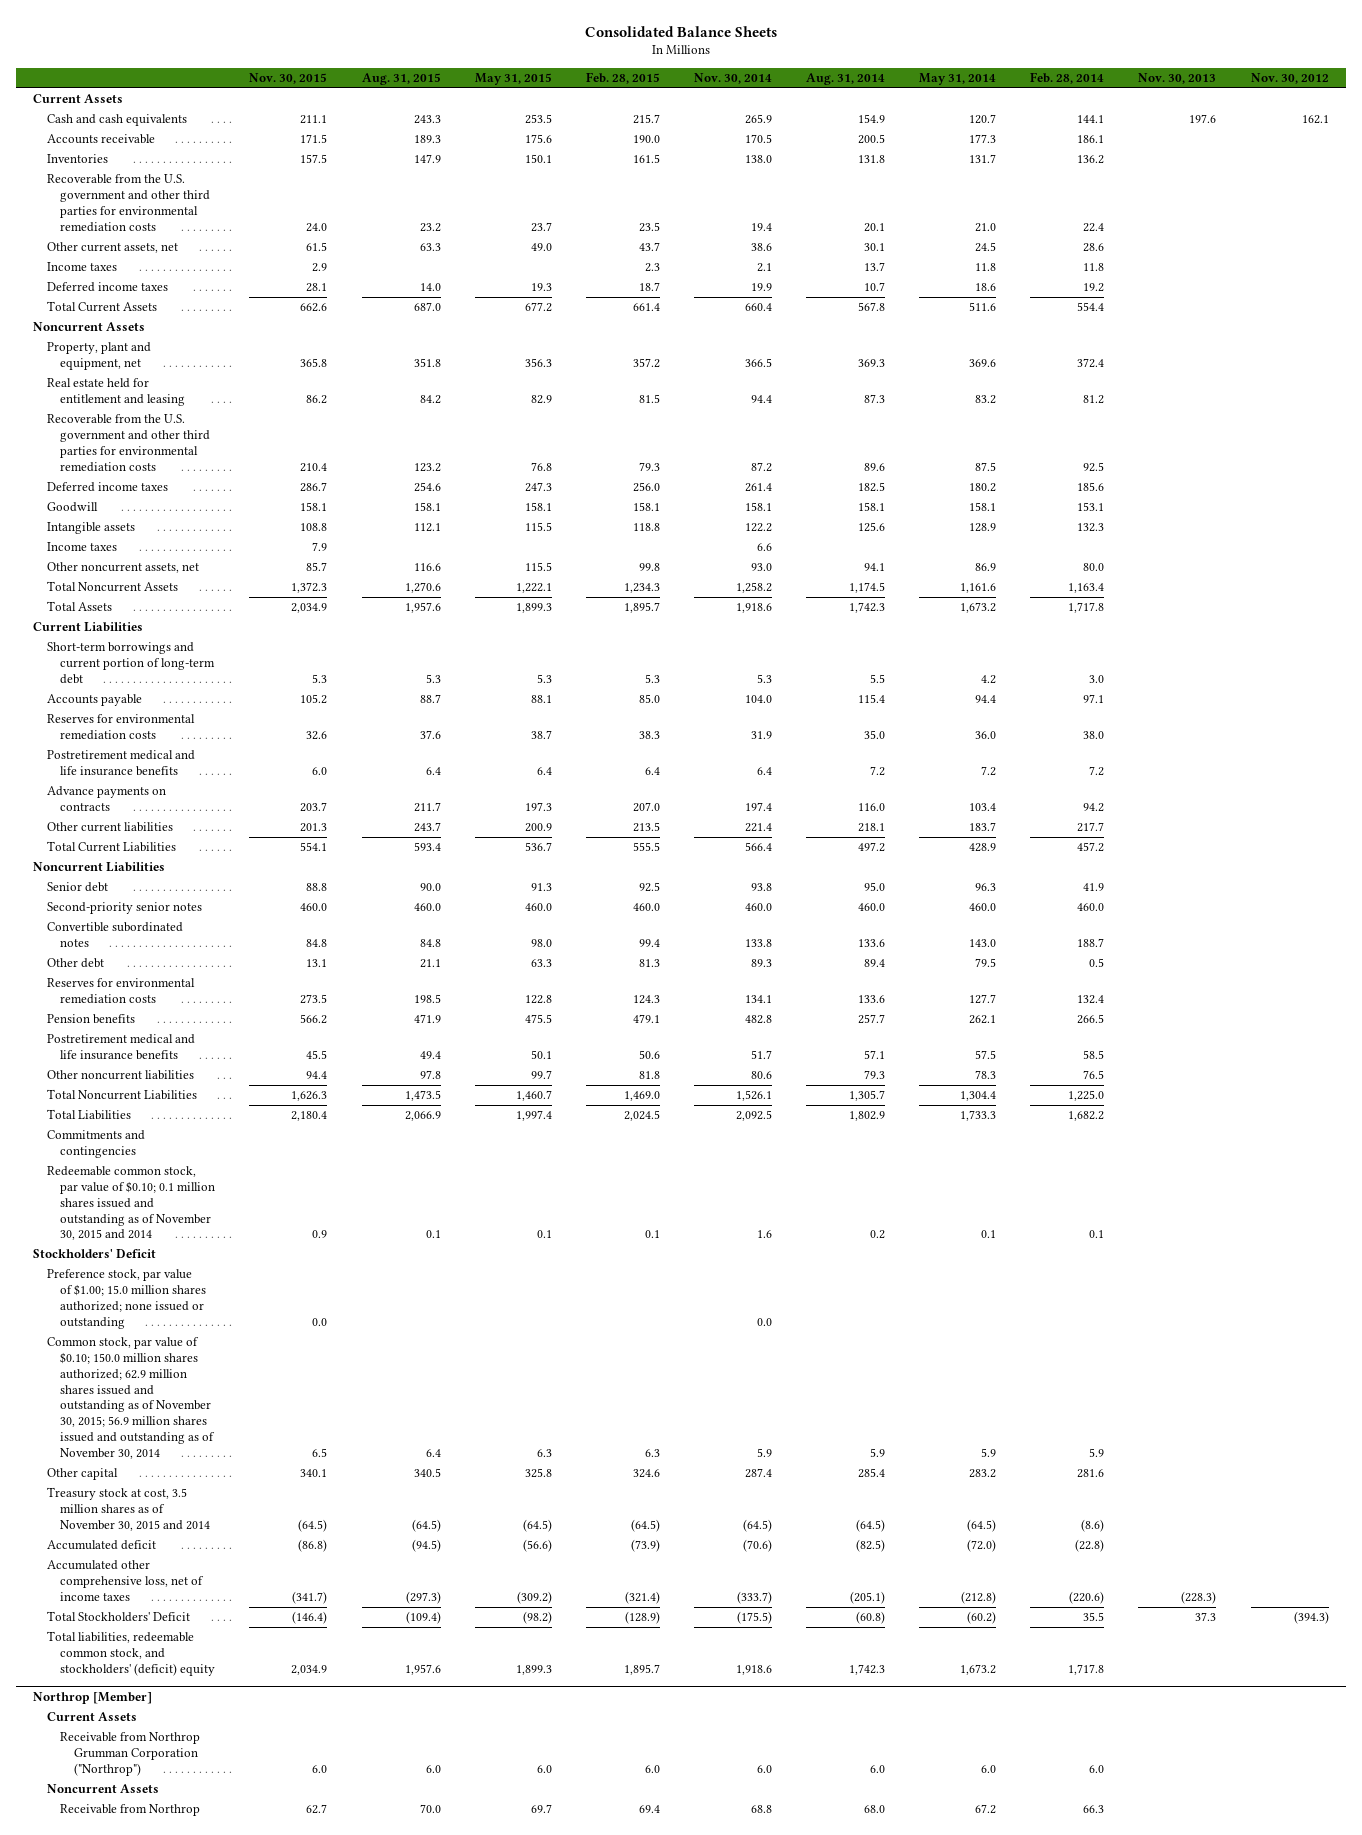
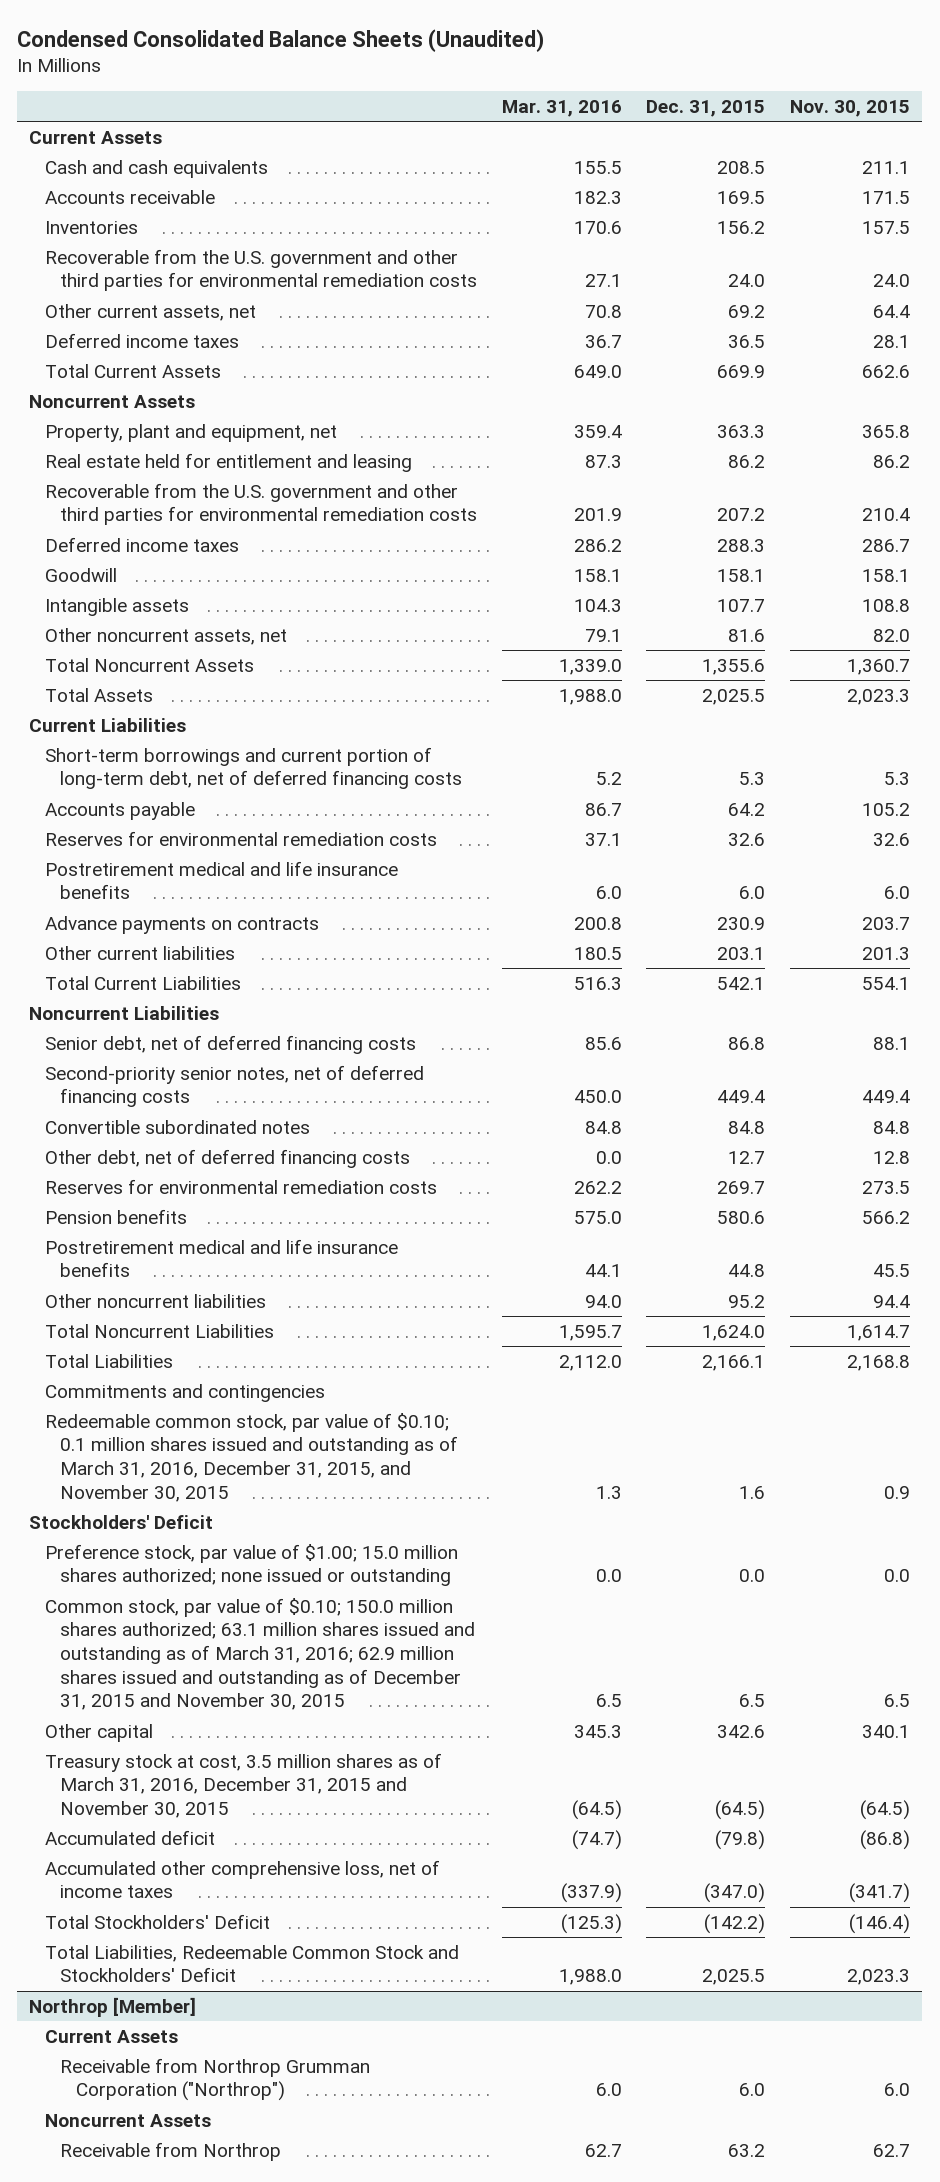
- Consolidated Balance Sheets
+ Condensed Consolidated Balance Sheets (Unaudited)
- | Nov. 30, 2015 | Aug. 31, 2015 | May 31, 2015 | Feb. 28, 2015 | Nov. 30, 2014 | Aug. 31, 2014 | May 31, 2014 | Feb. 28, 2014 | Nov. 30, 2013 | Nov. 30, 2012
+ | Mar. 31, 2016 | Dec. 31, 2015 | Nov. 30, 2015
- Other current assets, net | 61.5 | 63.3 | 49.0 | 43.7 | 38.6 | 30.1 | 24.5 | 28.6 | |
- Income taxes | 2.9 | | | 2.3 | 2.1 | 13.7 | 11.8 | 11.8 | |
+ Other current assets, net | 70.8 | 69.2 | 64.4
- Income taxes | 7.9 | | | | 6.6 | | | | |
- Other noncurrent assets, net | 85.7 | 116.6 | 115.5 | 99.8 | 93.0 | 94.1 | 86.9 | 80.0 | |
- Total Noncurrent Assets | 1,372.3 | 1,270.6 | 1,222.1 | 1,234.3 | 1,258.2 | 1,174.5 | 1,161.6 | 1,163.4 | |
- Total Assets | 2,034.9 | 1,957.6 | 1,899.3 | 1,895.7 | 1,918.6 | 1,742.3 | 1,673.2 | 1,717.8 | |
+ Other noncurrent assets, net | 79.1 | 81.6 | 82.0
+ Total Noncurrent Assets | 1,339.0 | 1,355.6 | 1,360.7
+ Total Assets | 1,988.0 | 2,025.5 | 2,023.3
- Short-term borrowings and current portion of long-term debt | 5.3 | 5.3 | 5.3 | 5.3 | 5.3 | 5.5 | 4.2 | 3.0 | |
+ Short-term borrowings and current portion of long-term debt, net of deferred financing costs | 5.2 | 5.3 | 5.3
- Senior debt | 88.8 | 90.0 | 91.3 | 92.5 | 93.8 | 95.0 | 96.3 | 41.9 | |
- Second-priority senior notes | 460.0 | 460.0 | 460.0 | 460.0 | 460.0 | 460.0 | 460.0 | 460.0 | |
+ Senior debt, net of deferred financing costs | 85.6 | 86.8 | 88.1
+ Second-priority senior notes, net of deferred financing costs | 450.0 | 449.4 | 449.4
- Other debt | 13.1 | 21.1 | 63.3 | 81.3 | 89.3 | 89.4 | 79.5 | 0.5 | |
+ Other debt, net of deferred financing costs | 0.0 | 12.7 | 12.8
- Total Noncurrent Liabilities | 1,626.3 | 1,473.5 | 1,460.7 | 1,469.0 | 1,526.1 | 1,305.7 | 1,304.4 | 1,225.0 | |
- Total Liabilities | 2,180.4 | 2,066.9 | 1,997.4 | 2,024.5 | 2,092.5 | 1,802.9 | 1,733.3 | 1,682.2 | |
+ Total Noncurrent Liabilities | 1,595.7 | 1,624.0 | 1,614.7
+ Total Liabilities | 2,112.0 | 2,166.1 | 2,168.8
- Redeemable common stock, par value of $0.10; 0.1 million shares issued and outstanding as of November 30, 2015 and 2014 | 0.9 | 0.1 | 0.1 | 0.1 | 1.6 | 0.2 | 0.1 | 0.1 | |
+ Redeemable common stock, par value of $0.10; 0.1 million shares issued and outstanding as of March 31, 2016, December 31, 2015, and November 30, 2015 | 1.3 | 1.6 | 0.9
- Common stock, par value of $0.10; 150.0 million shares authorized; 62.9 million shares issued and outstanding as of November 30, 2015; 56.9 million shares issued and outstanding as of November 30, 2014 | 6.5 | 6.4 | 6.3 | 6.3 | 5.9 | 5.9 | 5.9 | 5.9 | |
+ Common stock, par value of $0.10; 150.0 million shares authorized; 63.1 million shares issued and outstanding as of March 31, 2016; 62.9 million shares issued and outstanding as of December 31, 2015 and November 30, 2015 | 6.5 | 6.5 | 6.5
- Treasury stock at cost, 3.5 million shares as of November 30, 2015 and 2014 | (64.5) | (64.5) | (64.5) | (64.5) | (64.5) | (64.5) | (64.5) | (8.6) | |
+ Treasury stock at cost, 3.5 million shares as of March 31, 2016, December 31, 2015 and November 30, 2015 | (64.5) | (64.5) | (64.5)
- Total liabilities, redeemable common stock, and stockholders' (deficit) equity | 2,034.9 | 1,957.6 | 1,899.3 | 1,895.7 | 1,918.6 | 1,742.3 | 1,673.2 | 1,717.8 | |
+ Total Liabilities, Redeemable Common Stock and Stockholders' Deficit | 1,988.0 | 2,025.5 | 2,023.3

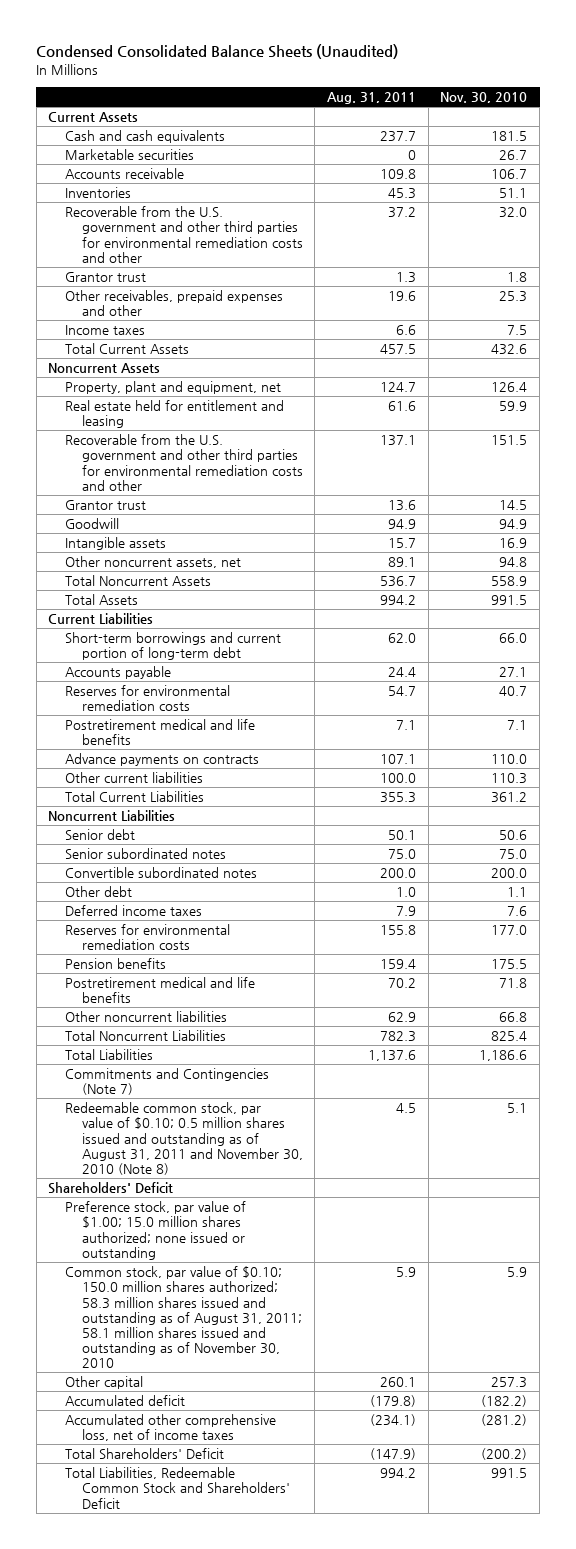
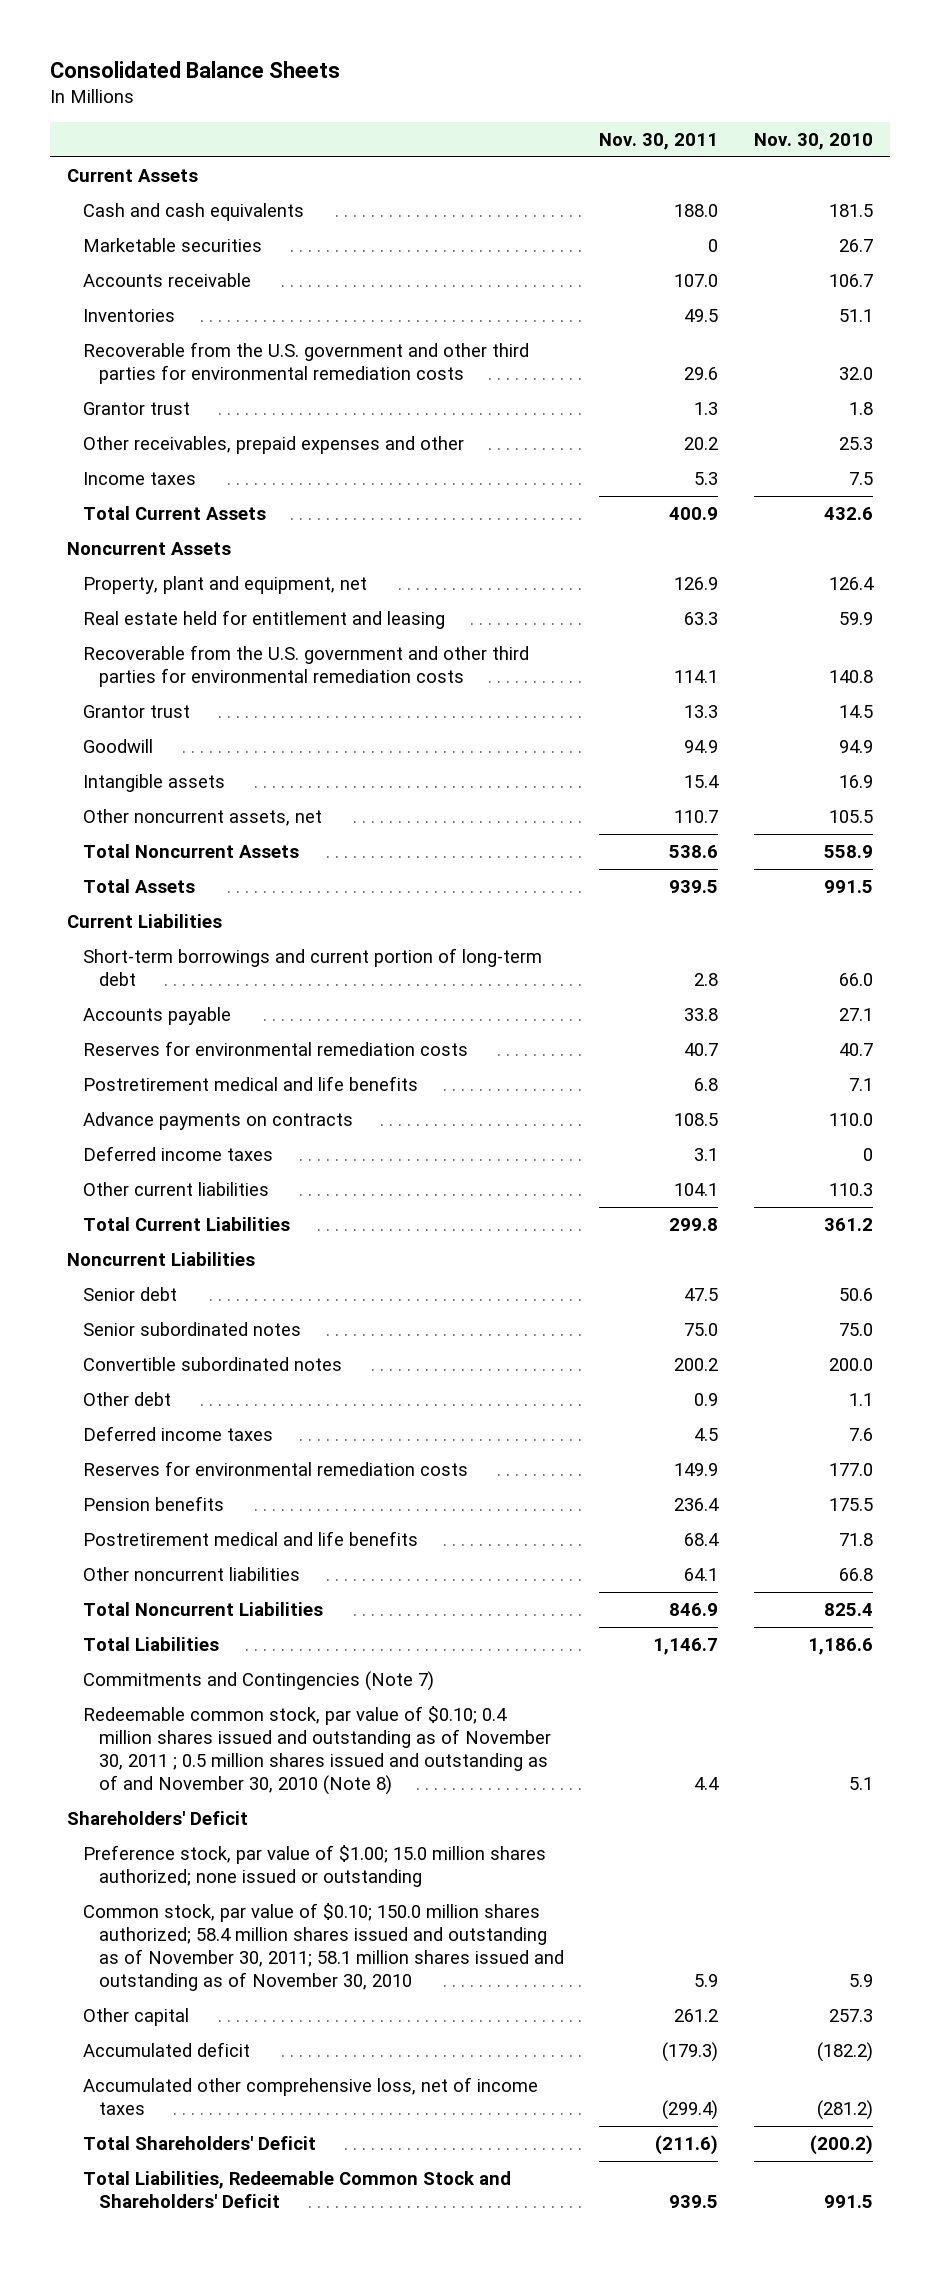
- Condensed Consolidated Balance Sheets (Unaudited)
+ Consolidated Balance Sheets
- | Aug. 31, 2011 | Nov. 30, 2010
+ | Nov. 30, 2011 | Nov. 30, 2010
- Recoverable from the U.S. government and other third parties for environmental remediation costs and other | 37.2 | 32.0
+ Recoverable from the U.S. government and other third parties for environmental remediation costs | 29.6 | 32.0
- Recoverable from the U.S. government and other third parties for environmental remediation costs and other | 137.1 | 151.5
+ Recoverable from the U.S. government and other third parties for environmental remediation costs | 114.1 | 140.8
- Other noncurrent assets, net | 89.1 | 94.8
+ Other noncurrent assets, net | 110.7 | 105.5
+ Deferred income taxes | 3.1 | 0
- Redeemable common stock, par value of $0.10; 0.5 million shares issued and outstanding as of August 31, 2011 and November 30, 2010 (Note 8) | 4.5 | 5.1
+ Redeemable common stock, par value of $0.10; 0.4 million shares issued and outstanding as of November 30, 2011 ; 0.5 million shares issued and outstanding as of and November 30, 2010 (Note 8) | 4.4 | 5.1
- Common stock, par value of $0.10; 150.0 million shares authorized; 58.3 million shares issued and outstanding as of August 31, 2011; 58.1 million shares issued and outstanding as of November 30, 2010 | 5.9 | 5.9
+ Common stock, par value of $0.10; 150.0 million shares authorized; 58.4 million shares issued and outstanding as of November 30, 2011; 58.1 million shares issued and outstanding as of November 30, 2010 | 5.9 | 5.9

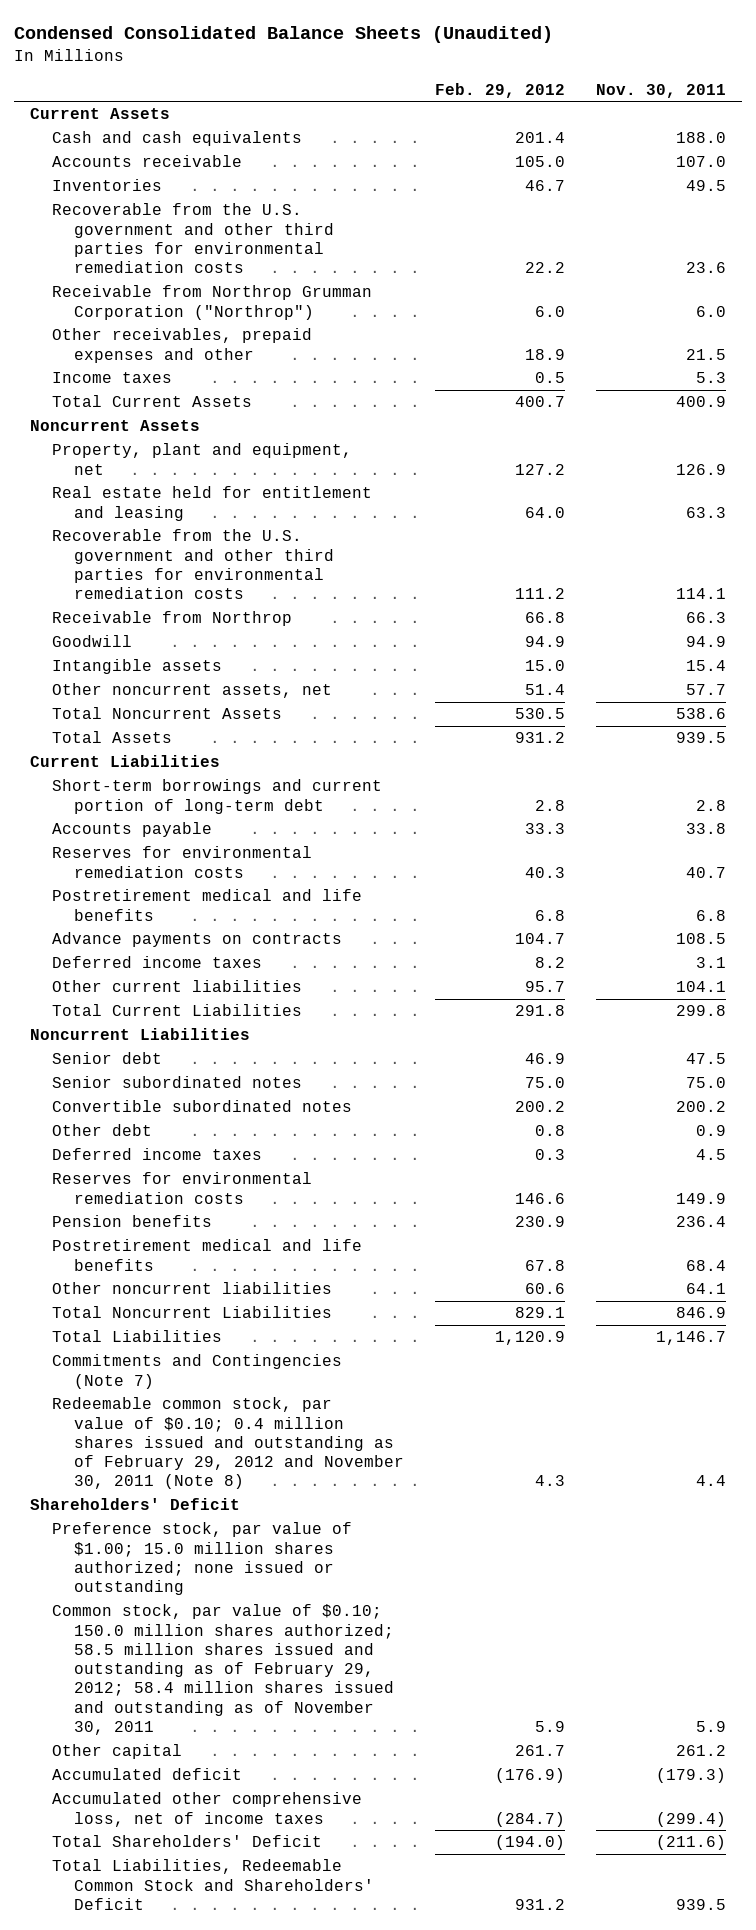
- Consolidated Balance Sheets
+ Condensed Consolidated Balance Sheets (Unaudited)
- | Nov. 30, 2011 | Nov. 30, 2010
+ | Feb. 29, 2012 | Nov. 30, 2011
- Marketable securities | 0 | 26.7
- Recoverable from the U.S. government and other third parties for environmental remediation costs | 29.6 | 32.0
- Grantor trust | 1.3 | 1.8
- Other receivables, prepaid expenses and other | 20.2 | 25.3
+ Recoverable from the U.S. government and other third parties for environmental remediation costs | 22.2 | 23.6
+ Receivable from Northrop Grumman Corporation ("Northrop") | 6.0 | 6.0
+ Other receivables, prepaid expenses and other | 18.9 | 21.5
- Grantor trust | 13.3 | 14.5
+ Receivable from Northrop | 66.8 | 66.3
- Other noncurrent assets, net | 110.7 | 105.5
+ Other noncurrent assets, net | 51.4 | 57.7
- Redeemable common stock, par value of $0.10; 0.4 million shares issued and outstanding as of November 30, 2011 ; 0.5 million shares issued and outstanding as of and November 30, 2010 (Note 8) | 4.4 | 5.1
+ Redeemable common stock, par value of $0.10; 0.4 million shares issued and outstanding as of February 29, 2012 and November 30, 2011 (Note 8) | 4.3 | 4.4
- Common stock, par value of $0.10; 150.0 million shares authorized; 58.4 million shares issued and outstanding as of November 30, 2011; 58.1 million shares issued and outstanding as of November 30, 2010 | 5.9 | 5.9
+ Common stock, par value of $0.10; 150.0 million shares authorized; 58.5 million shares issued and outstanding as of February 29, 2012; 58.4 million shares issued and outstanding as of November 30, 2011 | 5.9 | 5.9

